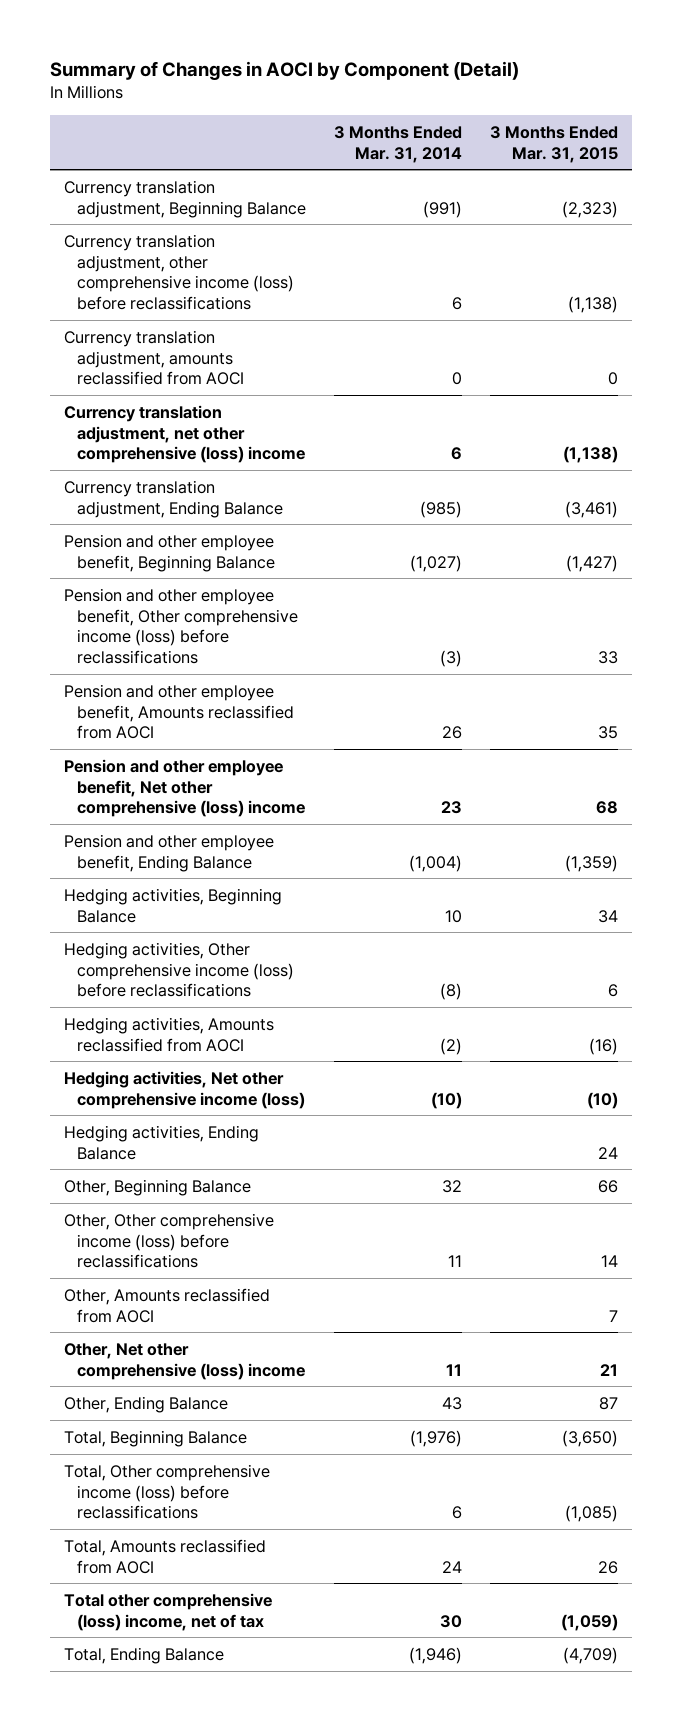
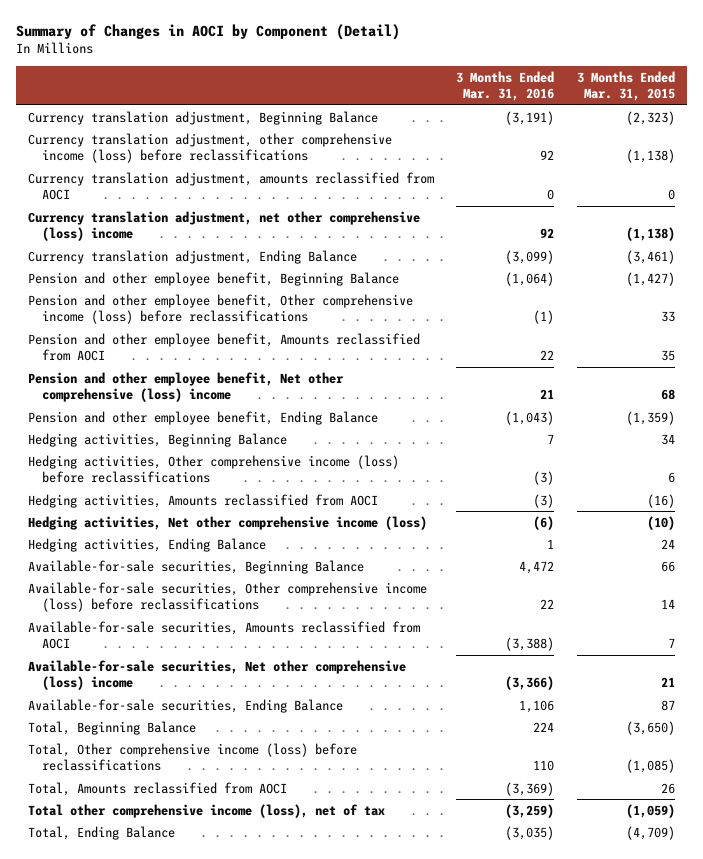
- | 3 Months Ended Mar. 31, 2014 | 3 Months Ended Mar. 31, 2015
+ | 3 Months Ended Mar. 31, 2016 | 3 Months Ended Mar. 31, 2015
- Other, Beginning Balance | 32 | 66
- Other, Other comprehensive income (loss) before reclassifications | 11 | 14
- Other, Amounts reclassified from AOCI | | 7
- Other, Net other comprehensive (loss) income | 11 | 21
- Other, Ending Balance | 43 | 87
+ Available-for-sale securities, Beginning Balance | 4,472 | 66
+ Available-for-sale securities, Other comprehensive income (loss) before reclassifications | 22 | 14
+ Available-for-sale securities, Amounts reclassified from AOCI | (3,388) | 7
+ Available-for-sale securities, Net other comprehensive (loss) income | (3,366) | 21
+ Available-for-sale securities, Ending Balance | 1,106 | 87
- Total other comprehensive (loss) income, net of tax | 30 | (1,059)
+ Total other comprehensive income (loss), net of tax | (3,259) | (1,059)

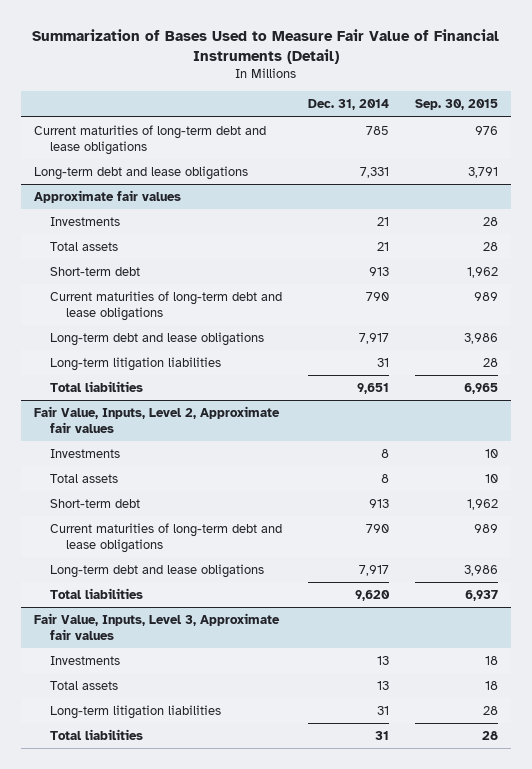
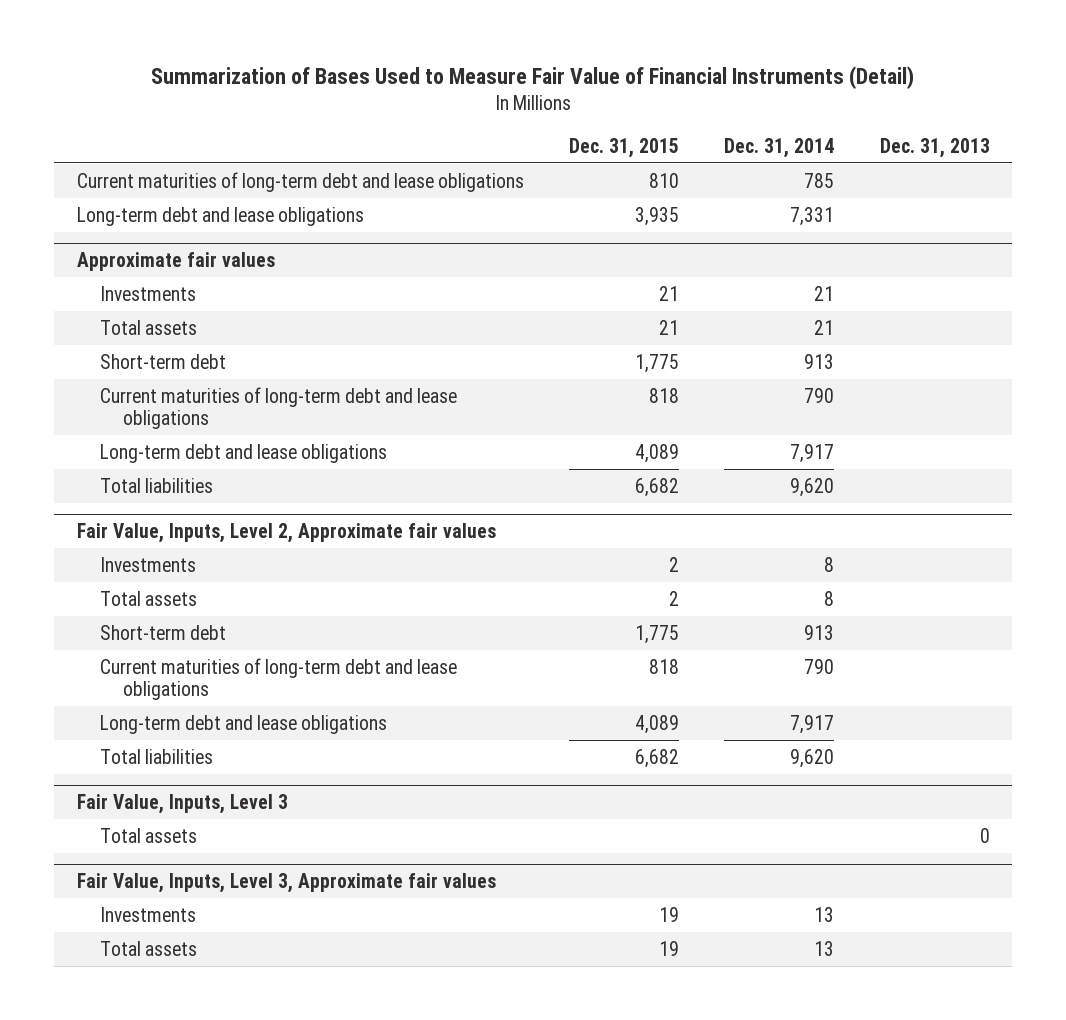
- | Dec. 31, 2014 | Sep. 30, 2015
+ | Dec. 31, 2015 | Dec. 31, 2014 | Dec. 31, 2013
@ Approximate fair values
- Long-term litigation liabilities | 31 | 28
- Total liabilities | 9,651 | 6,965
+ Total liabilities | 6,682 | 9,620 |
+ Fair Value, Inputs, Level 3
+ Total assets | | | 0
@ Fair Value, Inputs, Level 3, Approximate fair values
- Long-term litigation liabilities | 31 | 28
- Total liabilities | 31 | 28

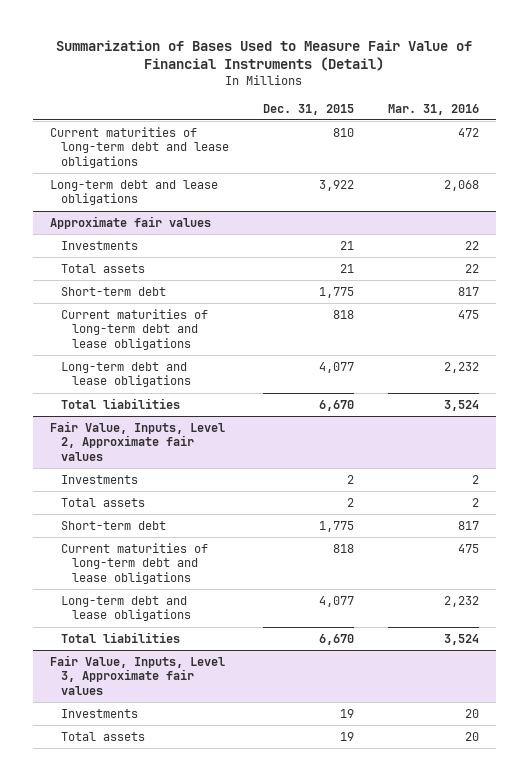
- | Dec. 31, 2015 | Dec. 31, 2014 | Dec. 31, 2013
+ | Dec. 31, 2015 | Mar. 31, 2016
- Long-term debt and lease obligations | 3,935 | 7,331 |
+ Long-term debt and lease obligations | 3,922 | 2,068
@ Approximate fair values
- Long-term debt and lease obligations | 4,089 | 7,917 |
- Total liabilities | 6,682 | 9,620 |
+ Long-term debt and lease obligations | 4,077 | 2,232
+ Total liabilities | 6,670 | 3,524
@ Fair Value, Inputs, Level 2, Approximate fair values
- Long-term debt and lease obligations | 4,089 | 7,917 |
- Total liabilities | 6,682 | 9,620 |
- Fair Value, Inputs, Level 3
- Total assets | | | 0
@ Fair Value, Inputs, Level 2, Approximate fair values
+ Long-term debt and lease obligations | 4,077 | 2,232
+ Total liabilities | 6,670 | 3,524

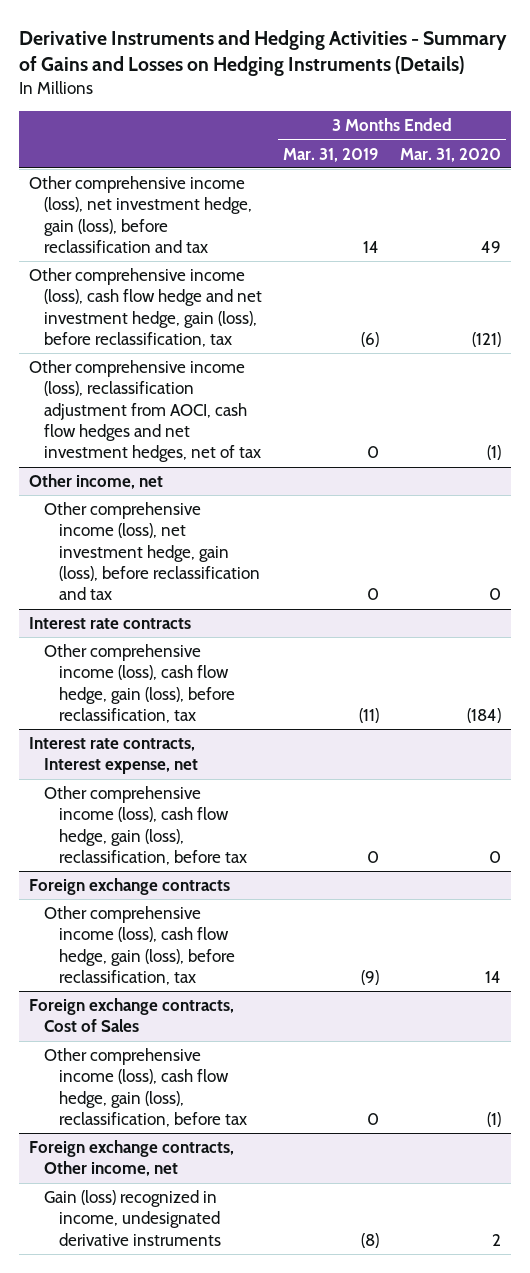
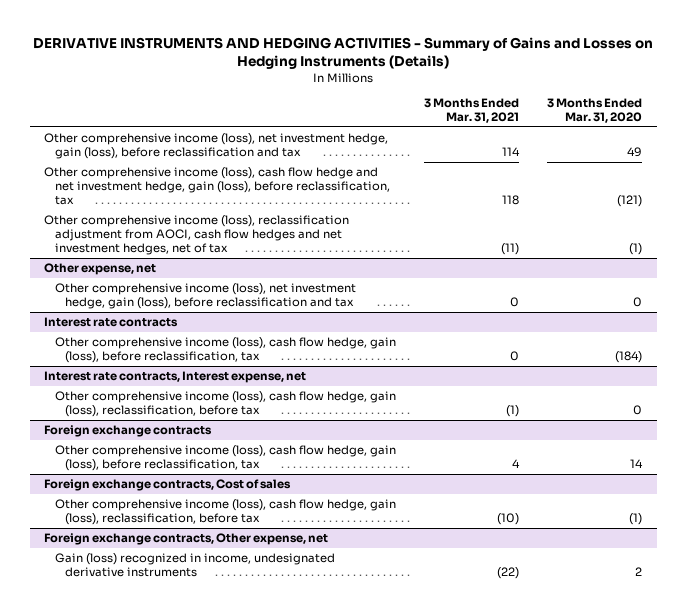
- Derivative Instruments and Hedging Activities - Summary of Gains and Losses on Hedging Instruments (Details)
+ DERIVATIVE INSTRUMENTS AND HEDGING ACTIVITIES - Summary of Gains and Losses on Hedging Instruments (Details)
- | 3 Months Ended Mar. 31, 2019 | 3 Months Ended Mar. 31, 2020
+ | 3 Months Ended Mar. 31, 2021 | 3 Months Ended Mar. 31, 2020
- Other income, net
+ Other expense, net
- Foreign exchange contracts, Cost of Sales
+ Foreign exchange contracts, Cost of sales
- Foreign exchange contracts, Other income, net
+ Foreign exchange contracts, Other expense, net

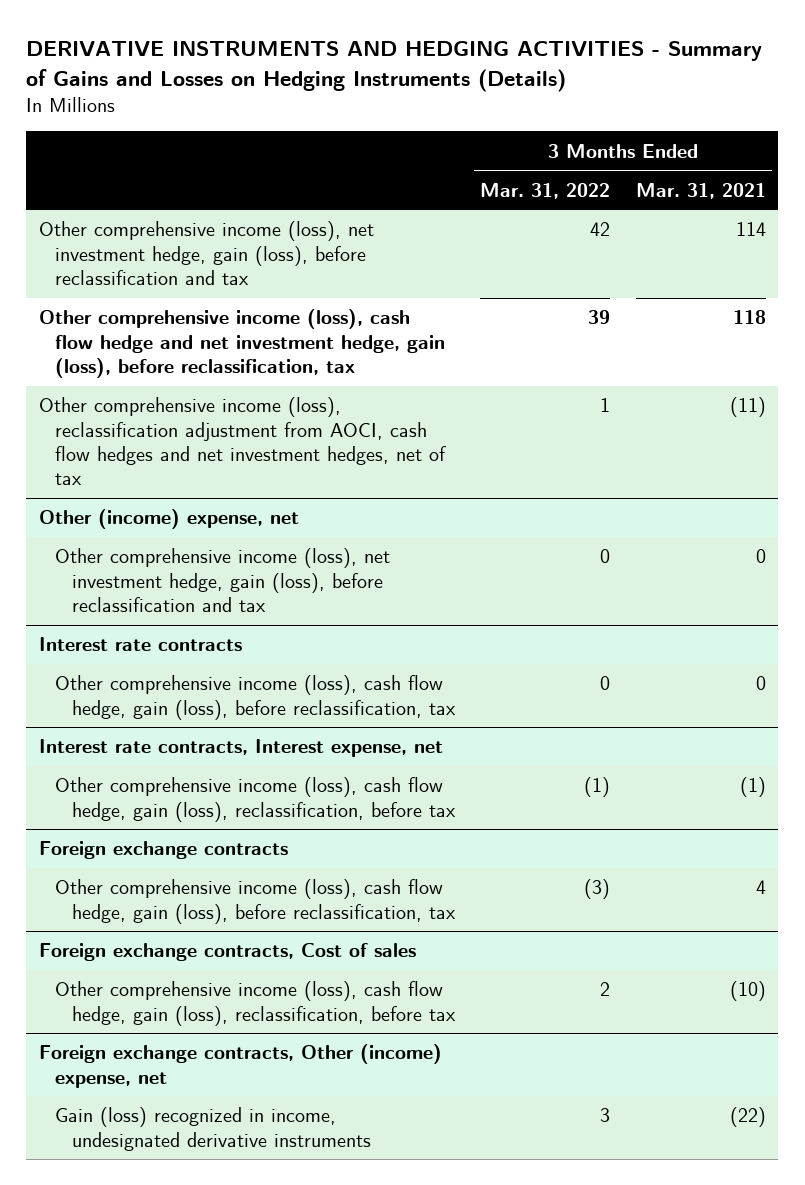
- | 3 Months Ended Mar. 31, 2021 | 3 Months Ended Mar. 31, 2020
+ | 3 Months Ended Mar. 31, 2022 | 3 Months Ended Mar. 31, 2021
- Other expense, net
+ Other (income) expense, net
- Foreign exchange contracts, Other expense, net
+ Foreign exchange contracts, Other (income) expense, net

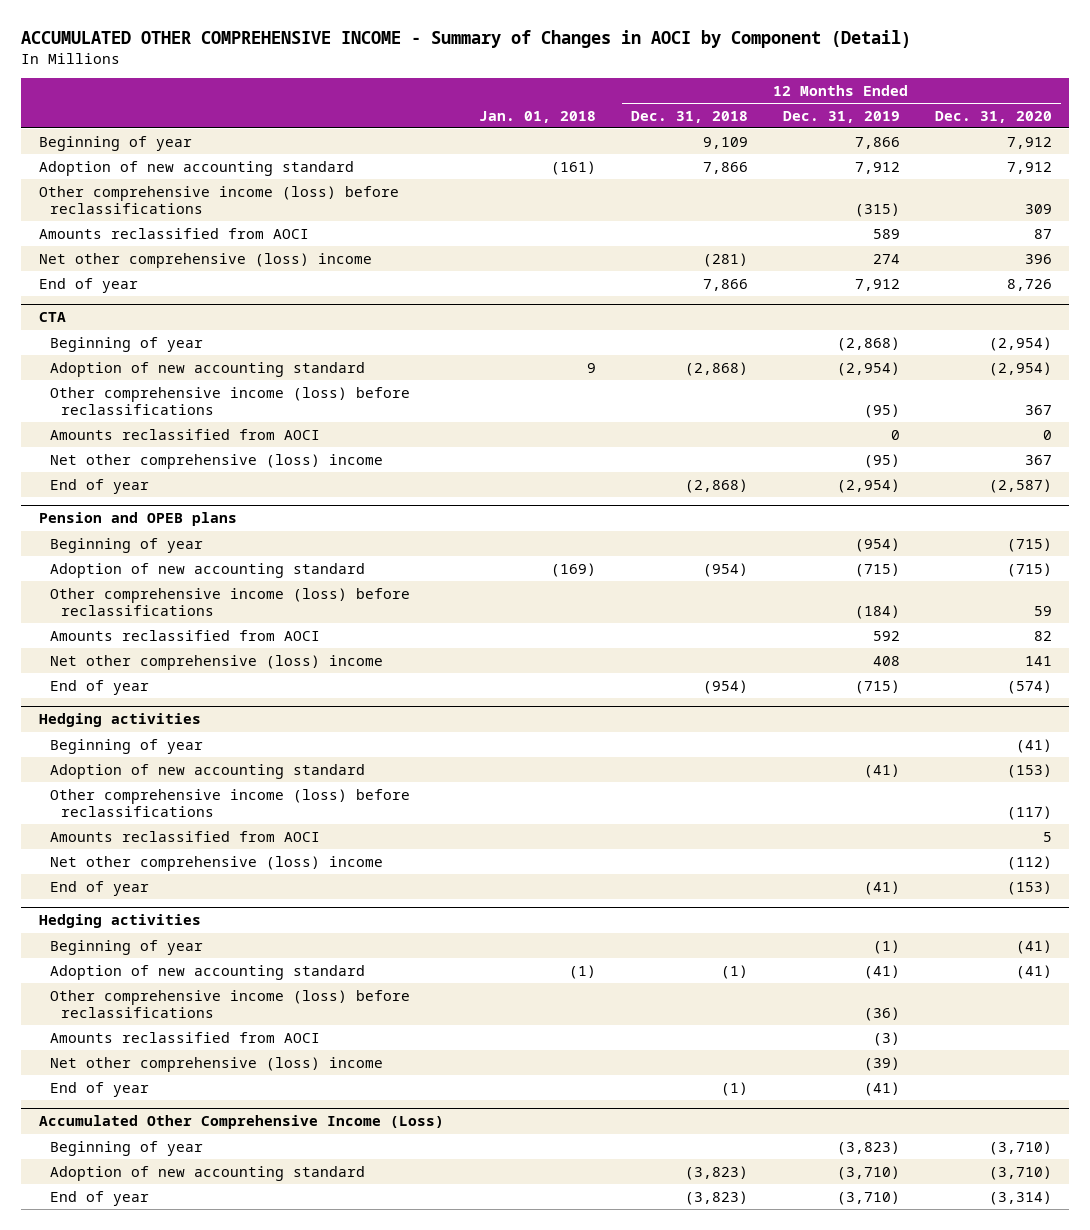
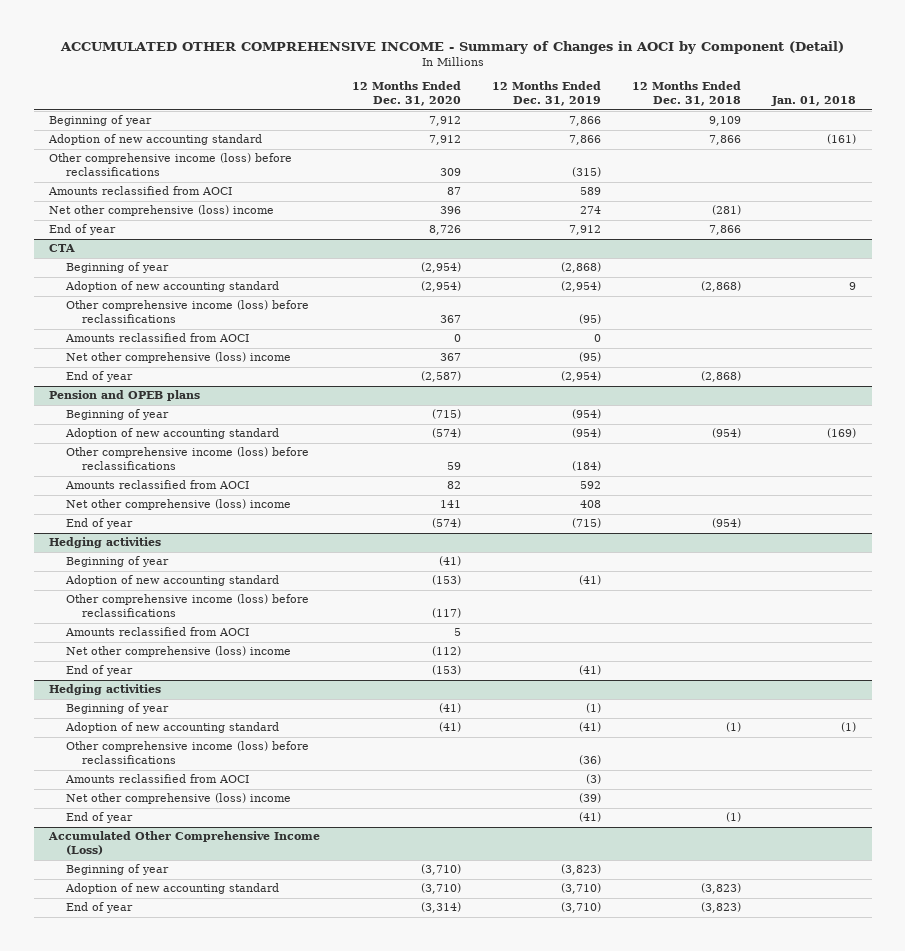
- | Jan. 01, 2018 | 12 Months Ended Dec. 31, 2018 | 12 Months Ended Dec. 31, 2019 | 12 Months Ended Dec. 31, 2020
+ | 12 Months Ended Dec. 31, 2020 | 12 Months Ended Dec. 31, 2019 | 12 Months Ended Dec. 31, 2018 | Jan. 01, 2018
- Adoption of new accounting standard | (161) | 7,866 | 7,912 | 7,912
+ Adoption of new accounting standard | 7,912 | 7,866 | 7,866 | (161)
@ Pension and OPEB plans
- Adoption of new accounting standard | (169) | (954) | (715) | (715)
+ Adoption of new accounting standard | (574) | (954) | (954) | (169)

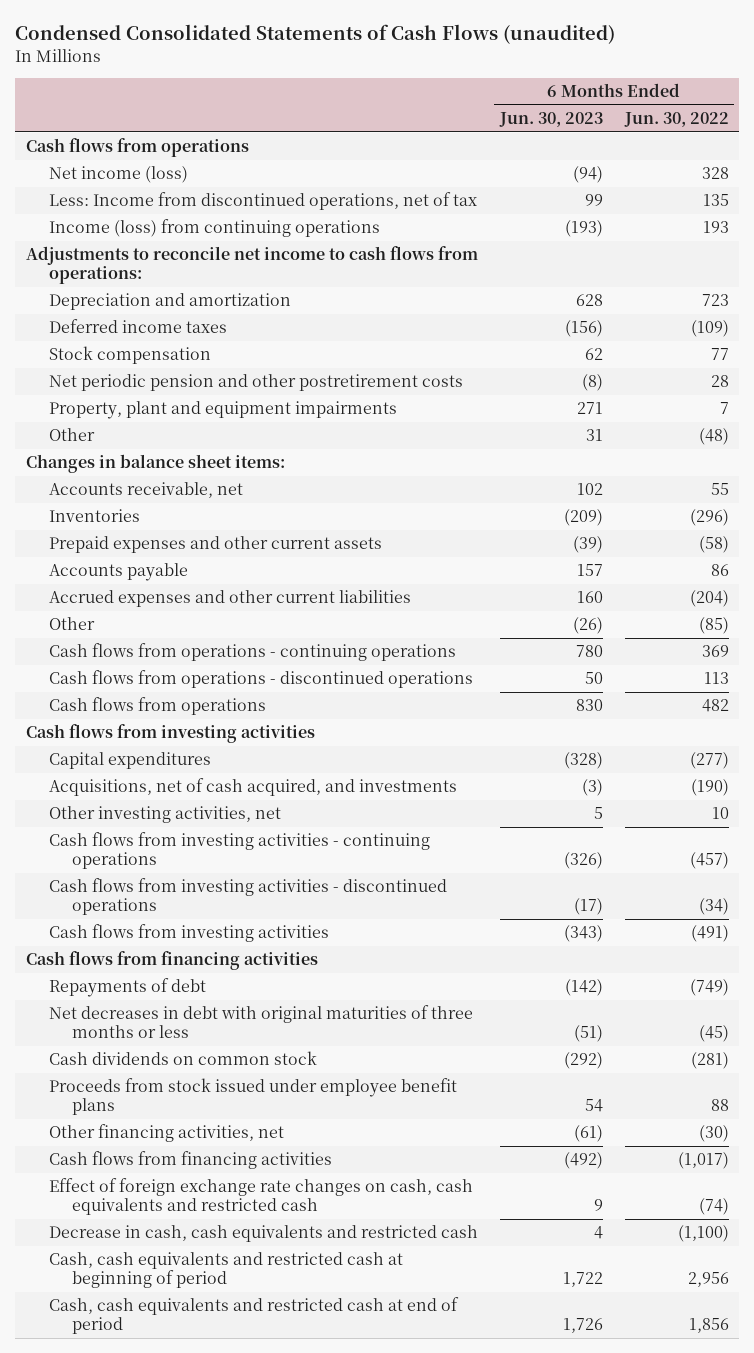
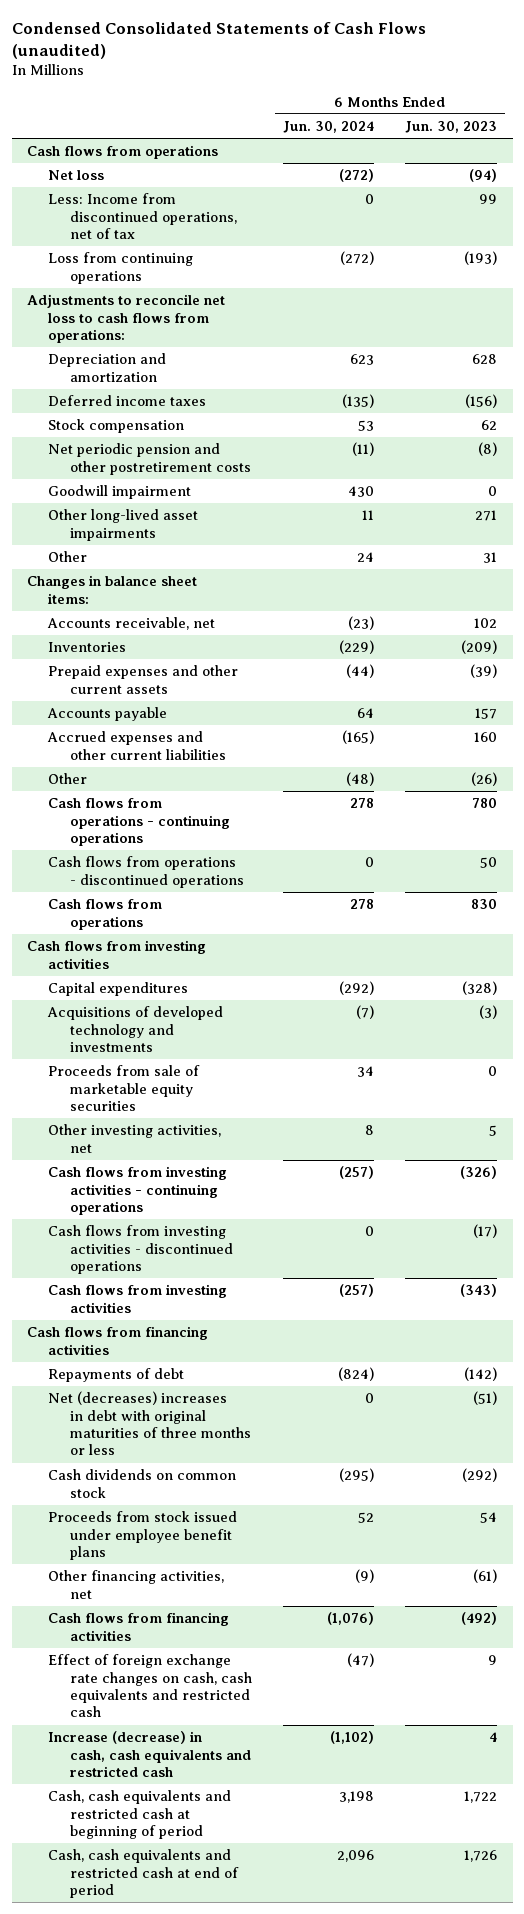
- | 6 Months Ended Jun. 30, 2023 | 6 Months Ended Jun. 30, 2022
+ | 6 Months Ended Jun. 30, 2024 | 6 Months Ended Jun. 30, 2023
- Net income (loss) | (94) | 328
+ Net loss | (272) | (94)
- Income (loss) from continuing operations | (193) | 193
- Adjustments to reconcile net income to cash flows from operations:
+ Loss from continuing operations | (272) | (193)
+ Adjustments to reconcile net loss to cash flows from operations:
- Property, plant and equipment impairments | 271 | 7
+ Goodwill impairment | 430 | 0
+ Other long-lived asset impairments | 11 | 271
- Acquisitions, net of cash acquired, and investments | (3) | (190)
+ Acquisitions of developed technology and investments | (7) | (3)
+ Proceeds from sale of marketable equity securities | 34 | 0
- Net decreases in debt with original maturities of three months or less | (51) | (45)
+ Net (decreases) increases in debt with original maturities of three months or less | 0 | (51)
- Decrease in cash, cash equivalents and restricted cash | 4 | (1,100)
+ Increase (decrease) in cash, cash equivalents and restricted cash | (1,102) | 4

